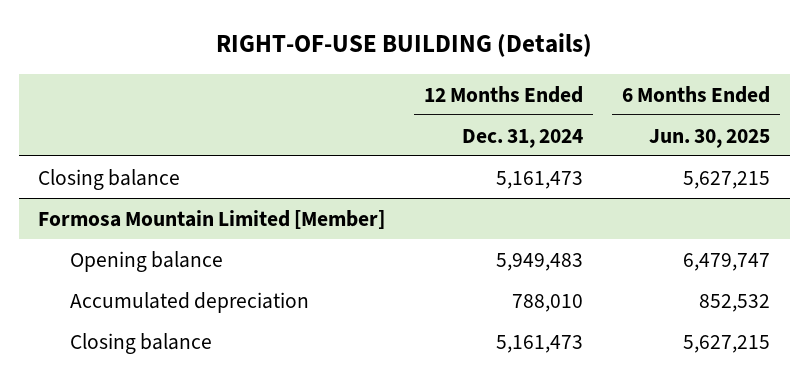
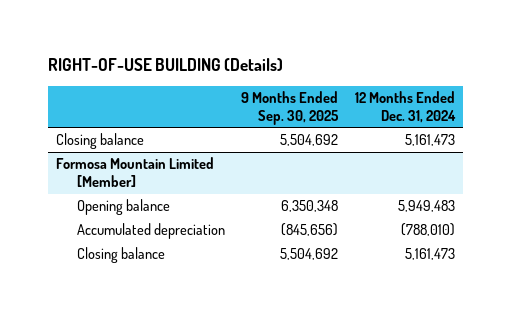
- | 12 Months Ended Dec. 31, 2024 | 6 Months Ended Jun. 30, 2025
+ | 9 Months Ended Sep. 30, 2025 | 12 Months Ended Dec. 31, 2024
@ Formosa Mountain Limited [Member]
- Accumulated depreciation | 788,010 | 852,532
+ Accumulated depreciation | (845,656) | (788,010)

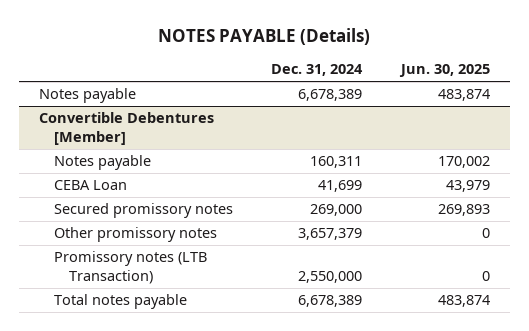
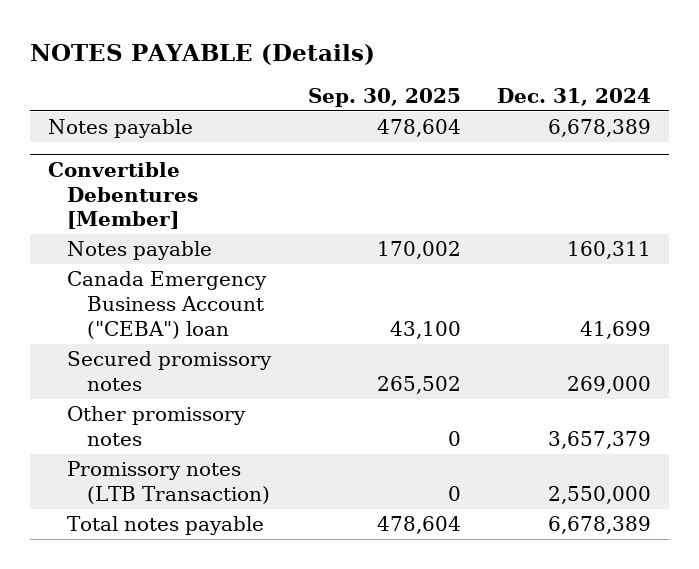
- | Dec. 31, 2024 | Jun. 30, 2025
+ | Sep. 30, 2025 | Dec. 31, 2024
@ Convertible Debentures [Member]
- CEBA Loan | 41,699 | 43,979
+ Canada Emergency Business Account ("CEBA") loan | 43,100 | 41,699

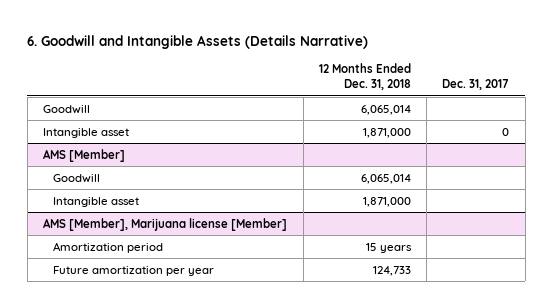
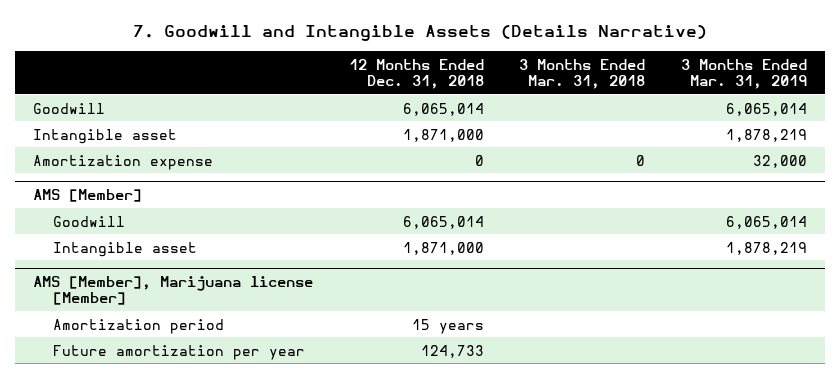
- 6. Goodwill and Intangible Assets (Details Narrative)
+ 7. Goodwill and Intangible Assets (Details Narrative)
- | 12 Months Ended Dec. 31, 2018 | Dec. 31, 2017
+ | 12 Months Ended Dec. 31, 2018 | 3 Months Ended Mar. 31, 2018 | 3 Months Ended Mar. 31, 2019
+ Amortization expense | 0 | 0 | 32,000

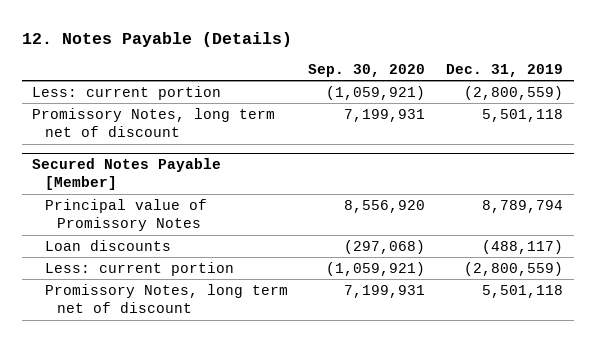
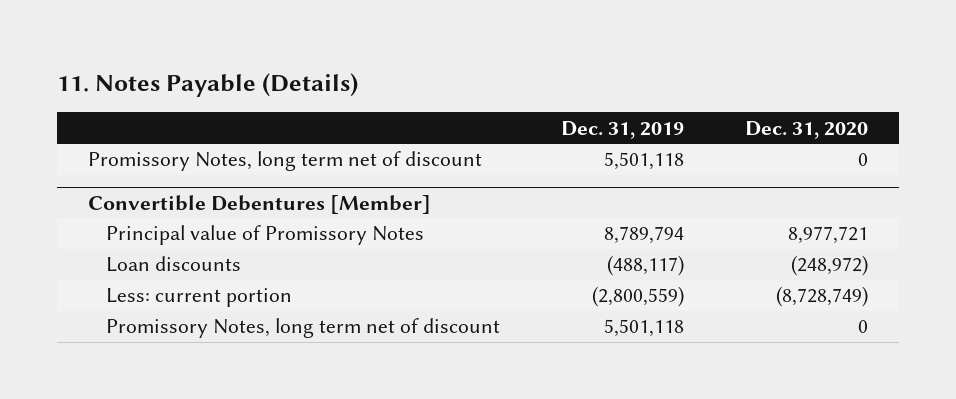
- 12. Notes Payable (Details)
+ 11. Notes Payable (Details)
- | Sep. 30, 2020 | Dec. 31, 2019
+ | Dec. 31, 2019 | Dec. 31, 2020
- Less: current portion | (1,059,921) | (2,800,559)
- Secured Notes Payable [Member]
+ Convertible Debentures [Member]

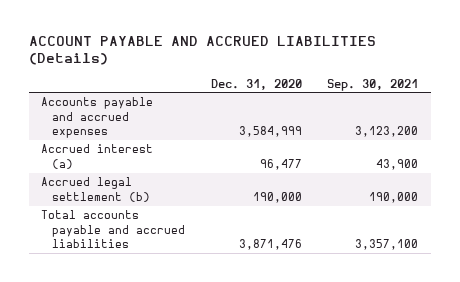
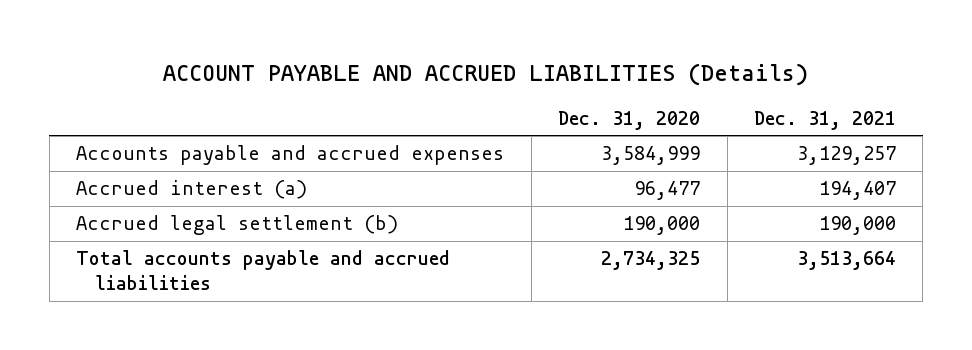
- | Dec. 31, 2020 | Sep. 30, 2021
+ | Dec. 31, 2020 | Dec. 31, 2021
- Total accounts payable and accrued liabilities | 3,871,476 | 3,357,100
+ Total accounts payable and accrued liabilities | 2,734,325 | 3,513,664

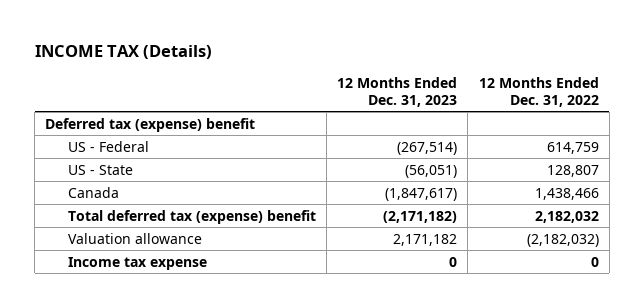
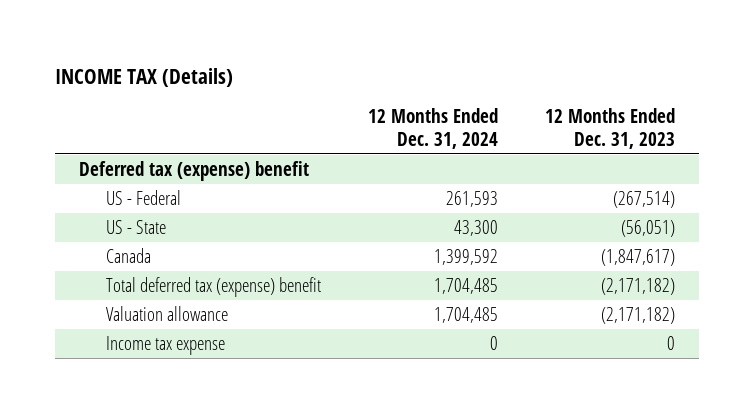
- | 12 Months Ended Dec. 31, 2023 | 12 Months Ended Dec. 31, 2022
+ | 12 Months Ended Dec. 31, 2024 | 12 Months Ended Dec. 31, 2023
- Valuation allowance | 2,171,182 | (2,182,032)
+ Valuation allowance | 1,704,485 | (2,171,182)

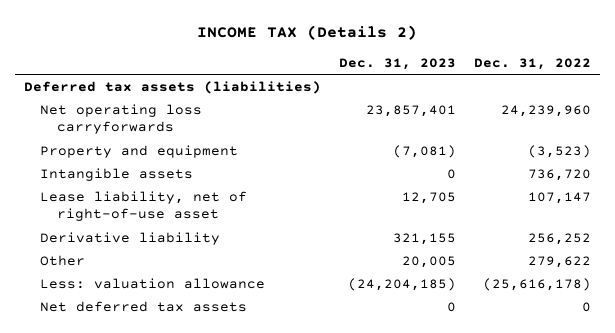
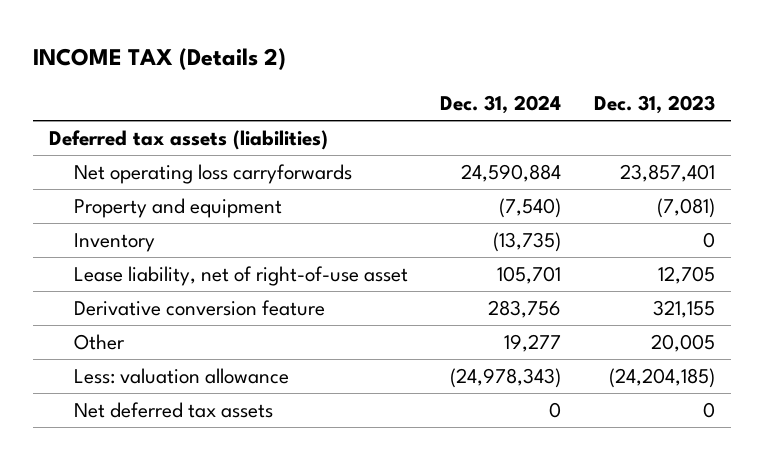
- | Dec. 31, 2023 | Dec. 31, 2022
+ | Dec. 31, 2024 | Dec. 31, 2023
- Intangible assets | 0 | 736,720
+ Inventory | (13,735) | 0
- Derivative liability | 321,155 | 256,252
+ Derivative conversion feature | 283,756 | 321,155

